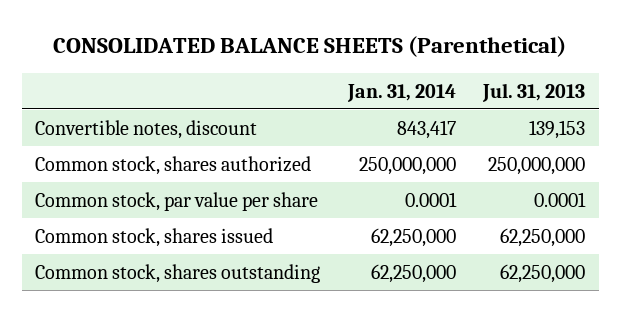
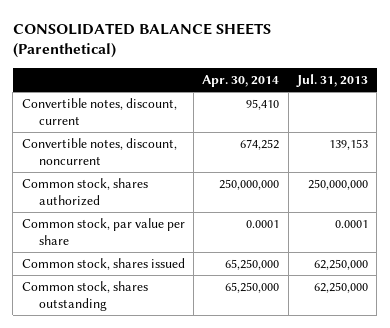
- | Jan. 31, 2014 | Jul. 31, 2013
+ | Apr. 30, 2014 | Jul. 31, 2013
- Convertible notes, discount | 843,417 | 139,153
+ Convertible notes, discount, current | 95,410 |
+ Convertible notes, discount, noncurrent | 674,252 | 139,153

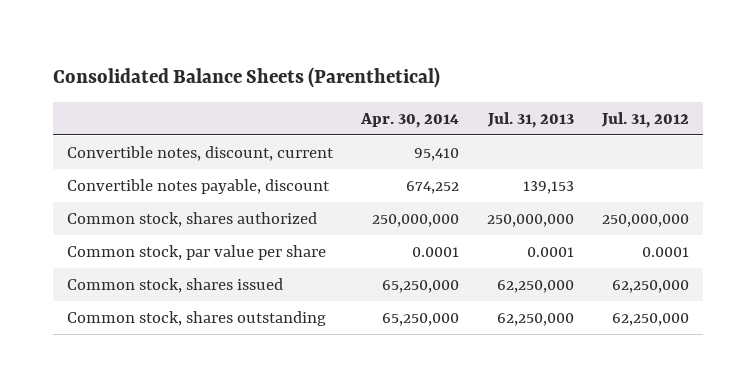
- CONSOLIDATED BALANCE SHEETS (Parenthetical)
+ Consolidated Balance Sheets (Parenthetical)
- | Apr. 30, 2014 | Jul. 31, 2013
+ | Apr. 30, 2014 | Jul. 31, 2013 | Jul. 31, 2012
- Convertible notes, discount, noncurrent | 674,252 | 139,153
+ Convertible notes payable, discount | 674,252 | 139,153 |

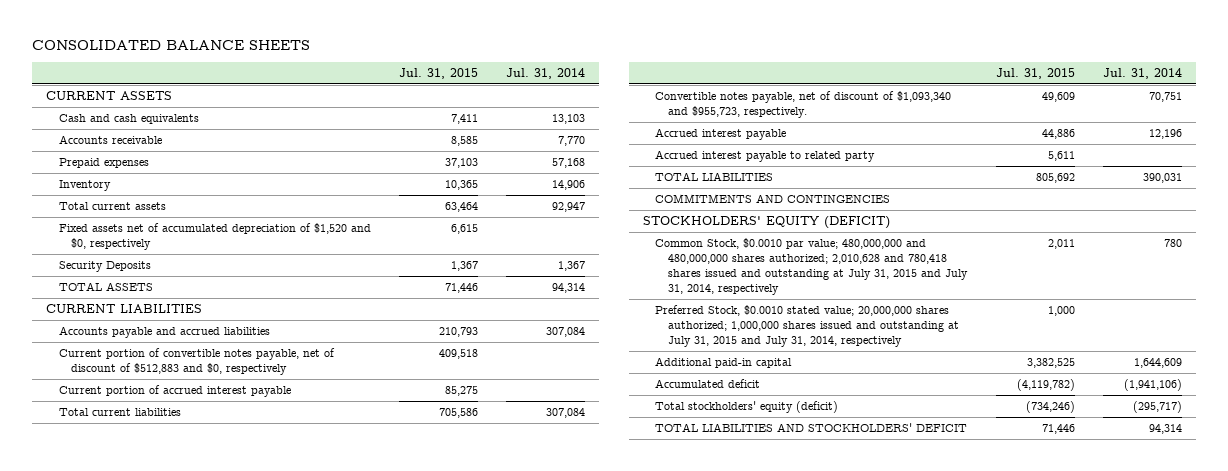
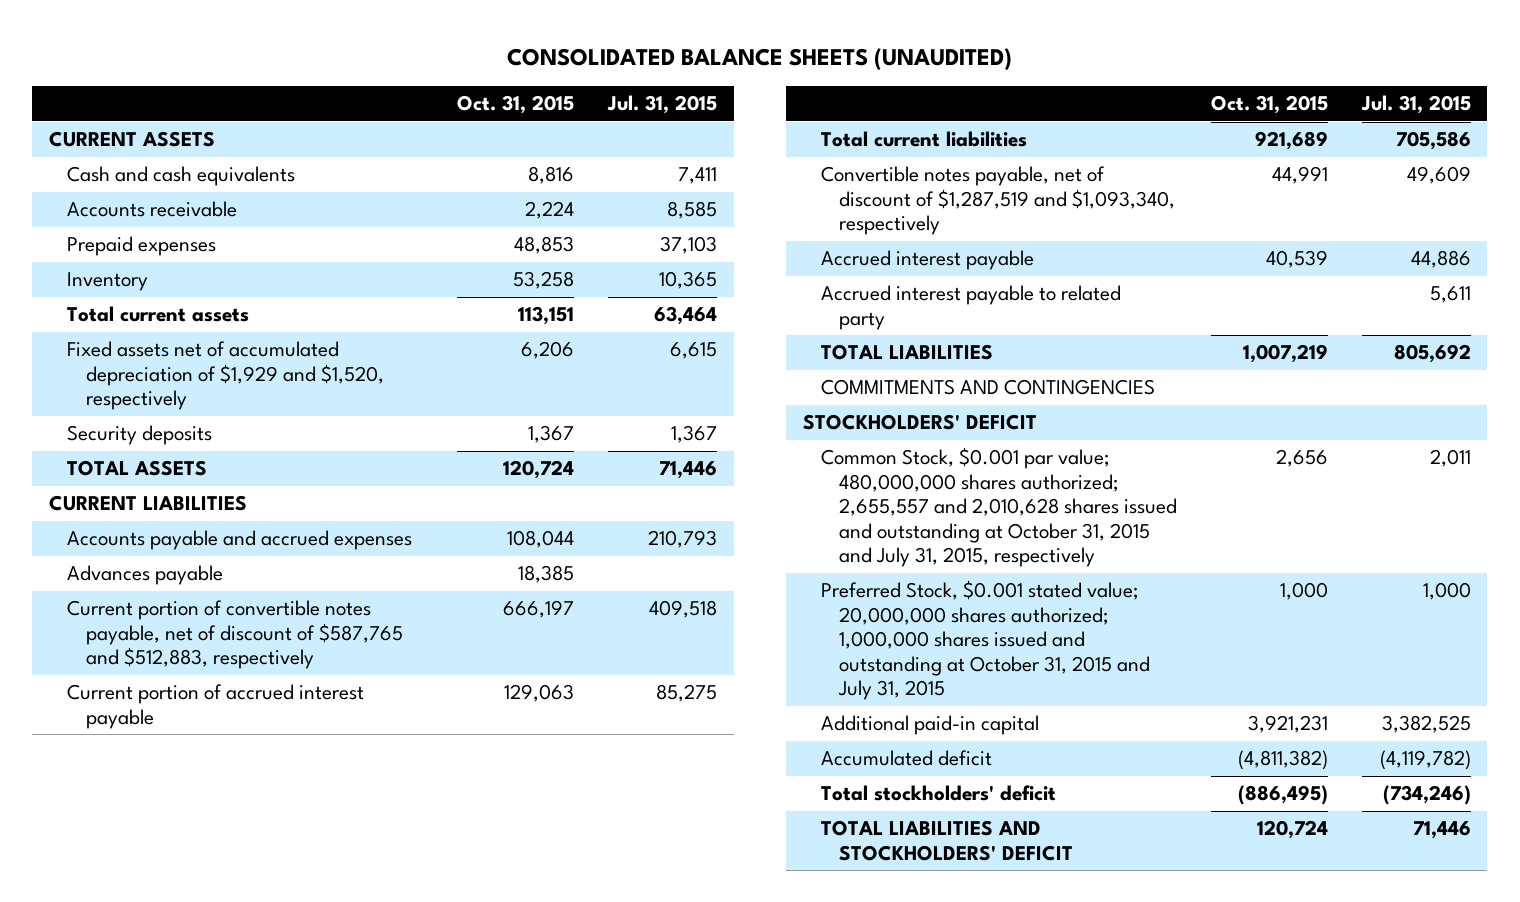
- CONSOLIDATED BALANCE SHEETS
+ CONSOLIDATED BALANCE SHEETS (UNAUDITED)
- | Jul. 31, 2015 | Jul. 31, 2014
+ | Oct. 31, 2015 | Jul. 31, 2015
- Fixed assets net of accumulated depreciation of $1,520 and $0, respectively | 6,615 |
- Security Deposits | 1,367 | 1,367
+ Fixed assets net of accumulated depreciation of $1,929 and $1,520, respectively | 6,206 | 6,615
+ Security deposits | 1,367 | 1,367
- Accounts payable and accrued liabilities | 210,793 | 307,084
- Current portion of convertible notes payable, net of discount of $512,883 and $0, respectively | 409,518 |
+ Accounts payable and accrued expenses | 108,044 | 210,793
+ Advances payable | 18,385 |
+ Current portion of convertible notes payable, net of discount of $587,765 and $512,883, respectively | 666,197 | 409,518
- Convertible notes payable, net of discount of $1,093,340 and $955,723, respectively. | 49,609 | 70,751
+ Convertible notes payable, net of discount of $1,287,519 and $1,093,340, respectively | 44,991 | 49,609
- STOCKHOLDERS' EQUITY (DEFICIT)
- Common Stock, $0.0010 par value; 480,000,000 and 480,000,000 shares authorized; 2,010,628 and 780,418 shares issued and outstanding at July 31, 2015 and July 31, 2014, respectively | 2,011 | 780
- Preferred Stock, $0.0010 stated value; 20,000,000 shares authorized; 1,000,000 shares issued and outstanding at July 31, 2015 and July 31, 2014, respectively | 1,000 |
+ STOCKHOLDERS' DEFICIT
+ Common Stock, $0.001 par value; 480,000,000 shares authorized; 2,655,557 and 2,010,628 shares issued and outstanding at October 31, 2015 and July 31, 2015, respectively | 2,656 | 2,011
+ Preferred Stock, $0.001 stated value; 20,000,000 shares authorized; 1,000,000 shares issued and outstanding at October 31, 2015 and July 31, 2015 | 1,000 | 1,000
- Total stockholders' equity (deficit) | (734,246) | (295,717)
+ Total stockholders' deficit | (886,495) | (734,246)

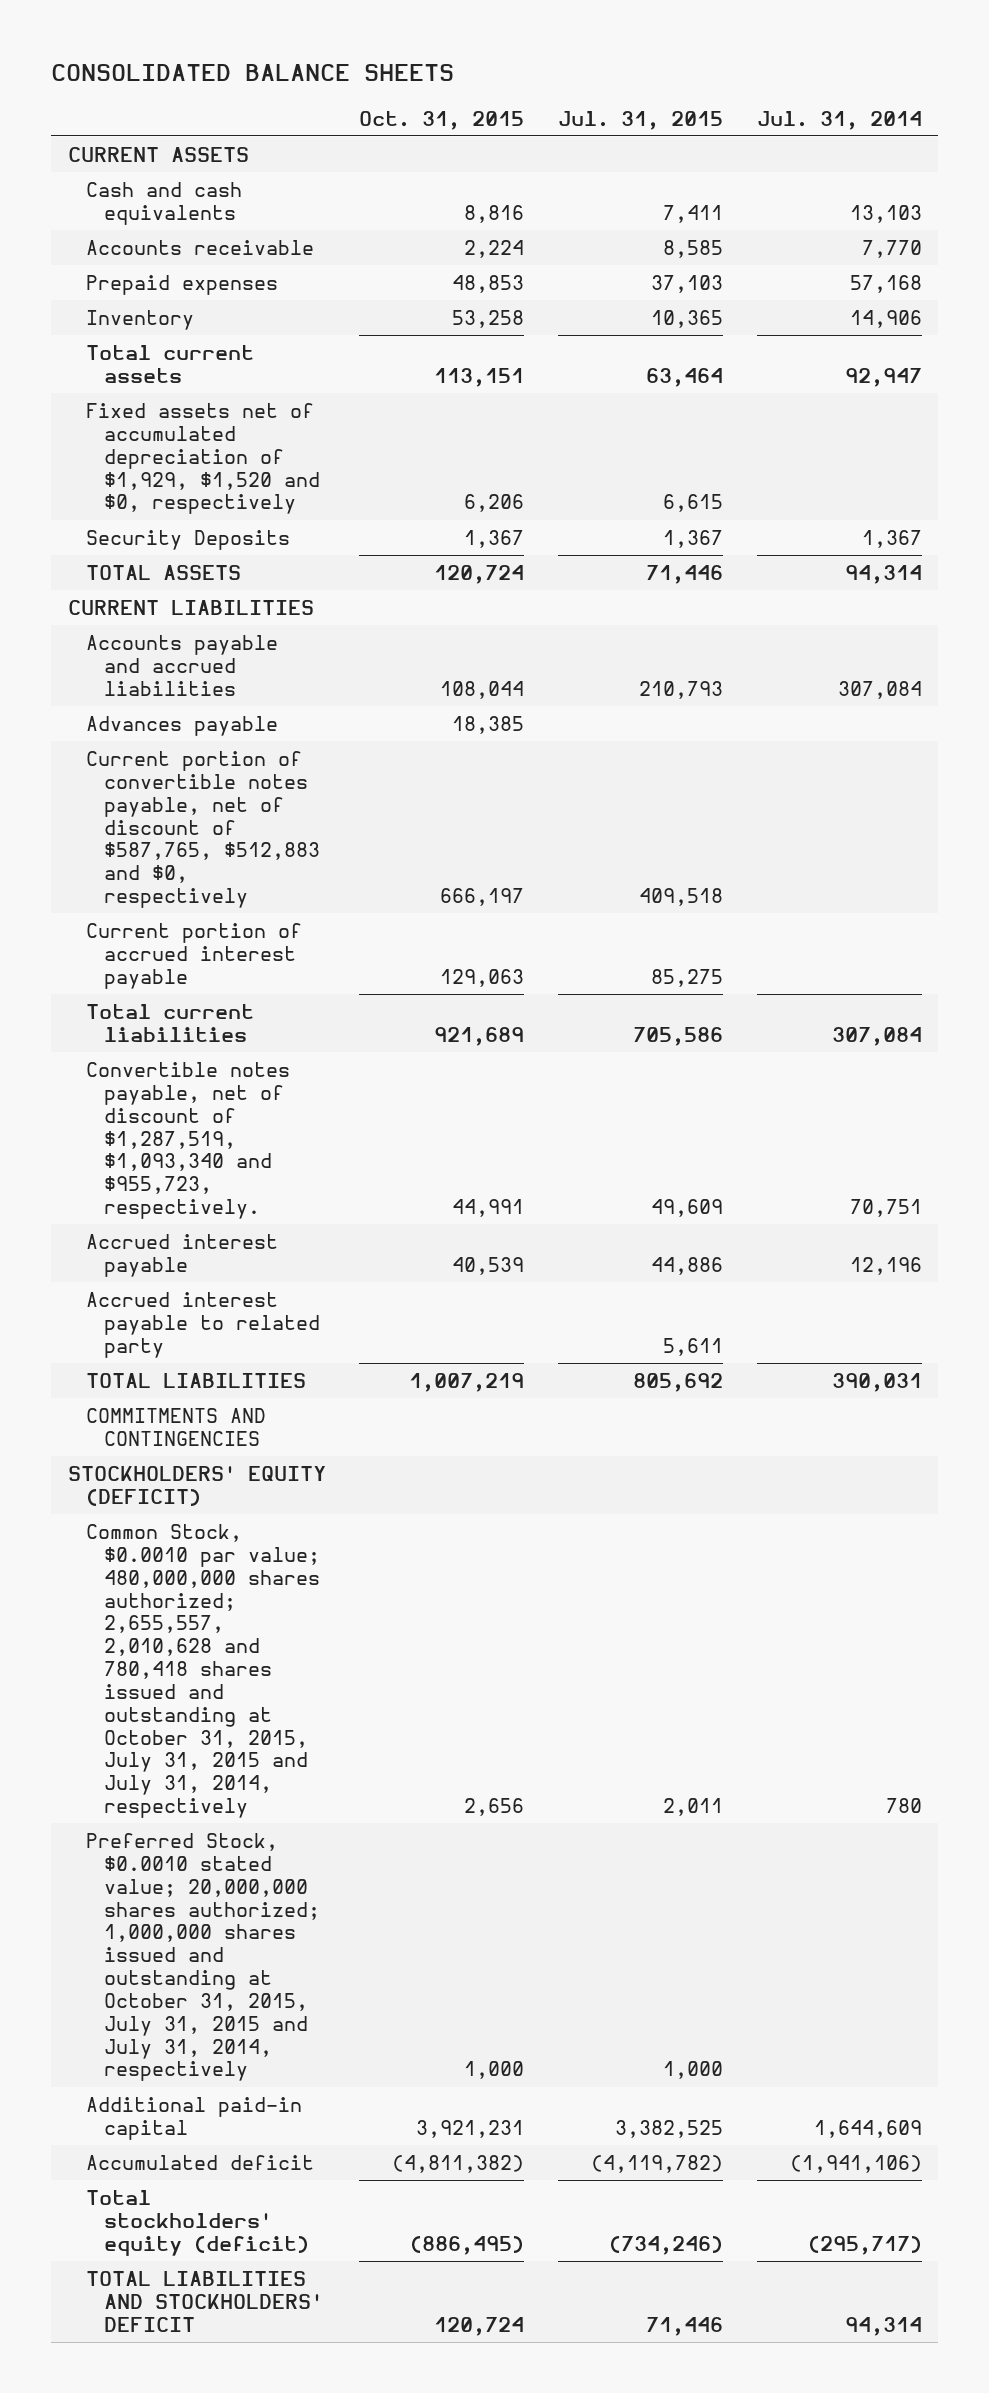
- CONSOLIDATED BALANCE SHEETS (UNAUDITED)
+ CONSOLIDATED BALANCE SHEETS
- | Oct. 31, 2015 | Jul. 31, 2015
+ | Oct. 31, 2015 | Jul. 31, 2015 | Jul. 31, 2014
- Fixed assets net of accumulated depreciation of $1,929 and $1,520, respectively | 6,206 | 6,615
- Security deposits | 1,367 | 1,367
+ Fixed assets net of accumulated depreciation of $1,929, $1,520 and $0, respectively | 6,206 | 6,615 |
+ Security Deposits | 1,367 | 1,367 | 1,367
- Accounts payable and accrued expenses | 108,044 | 210,793
+ Accounts payable and accrued liabilities | 108,044 | 210,793 | 307,084
- Current portion of convertible notes payable, net of discount of $587,765 and $512,883, respectively | 666,197 | 409,518
+ Current portion of convertible notes payable, net of discount of $587,765, $512,883 and $0, respectively | 666,197 | 409,518 |
- Convertible notes payable, net of discount of $1,287,519 and $1,093,340, respectively | 44,991 | 49,609
+ Convertible notes payable, net of discount of $1,287,519, $1,093,340 and $955,723, respectively. | 44,991 | 49,609 | 70,751
- STOCKHOLDERS' DEFICIT
- Common Stock, $0.001 par value; 480,000,000 shares authorized; 2,655,557 and 2,010,628 shares issued and outstanding at October 31, 2015 and July 31, 2015, respectively | 2,656 | 2,011
- Preferred Stock, $0.001 stated value; 20,000,000 shares authorized; 1,000,000 shares issued and outstanding at October 31, 2015 and July 31, 2015 | 1,000 | 1,000
+ STOCKHOLDERS' EQUITY (DEFICIT)
+ Common Stock, $0.0010 par value; 480,000,000 shares authorized; 2,655,557, 2,010,628 and 780,418 shares issued and outstanding at October 31, 2015, July 31, 2015 and July 31, 2014, respectively | 2,656 | 2,011 | 780
+ Preferred Stock, $0.0010 stated value; 20,000,000 shares authorized; 1,000,000 shares issued and outstanding at October 31, 2015, July 31, 2015 and July 31, 2014, respectively | 1,000 | 1,000 |
- Total stockholders' deficit | (886,495) | (734,246)
+ Total stockholders' equity (deficit) | (886,495) | (734,246) | (295,717)

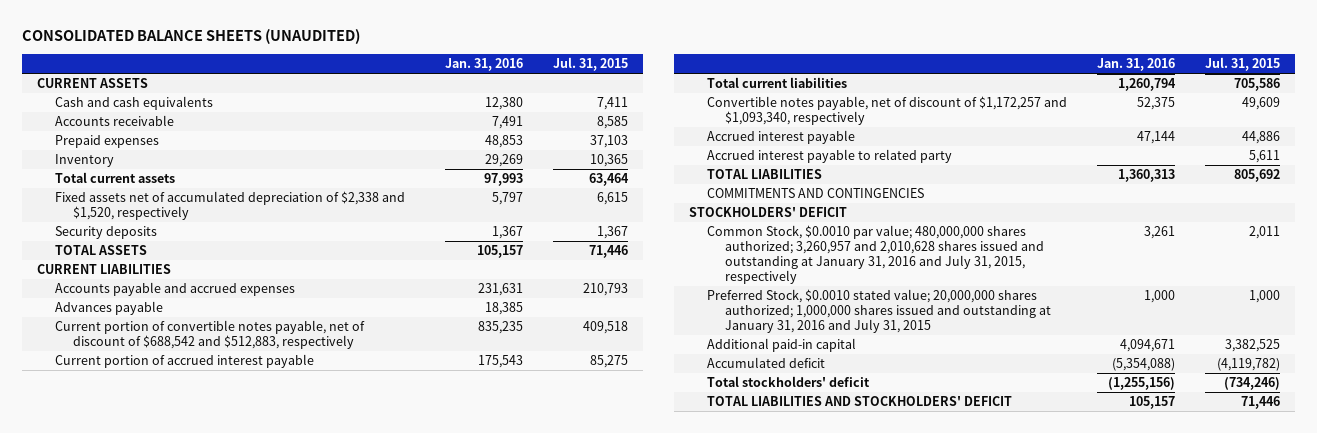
- CONSOLIDATED BALANCE SHEETS
+ CONSOLIDATED BALANCE SHEETS (UNAUDITED)
- | Oct. 31, 2015 | Jul. 31, 2015 | Jul. 31, 2014
+ | Jan. 31, 2016 | Jul. 31, 2015
- Fixed assets net of accumulated depreciation of $1,929, $1,520 and $0, respectively | 6,206 | 6,615 |
- Security Deposits | 1,367 | 1,367 | 1,367
+ Fixed assets net of accumulated depreciation of $2,338 and $1,520, respectively | 5,797 | 6,615
+ Security deposits | 1,367 | 1,367
- Accounts payable and accrued liabilities | 108,044 | 210,793 | 307,084
+ Accounts payable and accrued expenses | 231,631 | 210,793
- Current portion of convertible notes payable, net of discount of $587,765, $512,883 and $0, respectively | 666,197 | 409,518 |
+ Current portion of convertible notes payable, net of discount of $688,542 and $512,883, respectively | 835,235 | 409,518
- Convertible notes payable, net of discount of $1,287,519, $1,093,340 and $955,723, respectively. | 44,991 | 49,609 | 70,751
+ Convertible notes payable, net of discount of $1,172,257 and $1,093,340, respectively | 52,375 | 49,609
- STOCKHOLDERS' EQUITY (DEFICIT)
- Common Stock, $0.0010 par value; 480,000,000 shares authorized; 2,655,557, 2,010,628 and 780,418 shares issued and outstanding at October 31, 2015, July 31, 2015 and July 31, 2014, respectively | 2,656 | 2,011 | 780
- Preferred Stock, $0.0010 stated value; 20,000,000 shares authorized; 1,000,000 shares issued and outstanding at October 31, 2015, July 31, 2015 and July 31, 2014, respectively | 1,000 | 1,000 |
+ STOCKHOLDERS' DEFICIT
+ Common Stock, $0.0010 par value; 480,000,000 shares authorized; 3,260,957 and 2,010,628 shares issued and outstanding at January 31, 2016 and July 31, 2015, respectively | 3,261 | 2,011
+ Preferred Stock, $0.0010 stated value; 20,000,000 shares authorized; 1,000,000 shares issued and outstanding at January 31, 2016 and July 31, 2015 | 1,000 | 1,000
- Total stockholders' equity (deficit) | (886,495) | (734,246) | (295,717)
+ Total stockholders' deficit | (1,255,156) | (734,246)

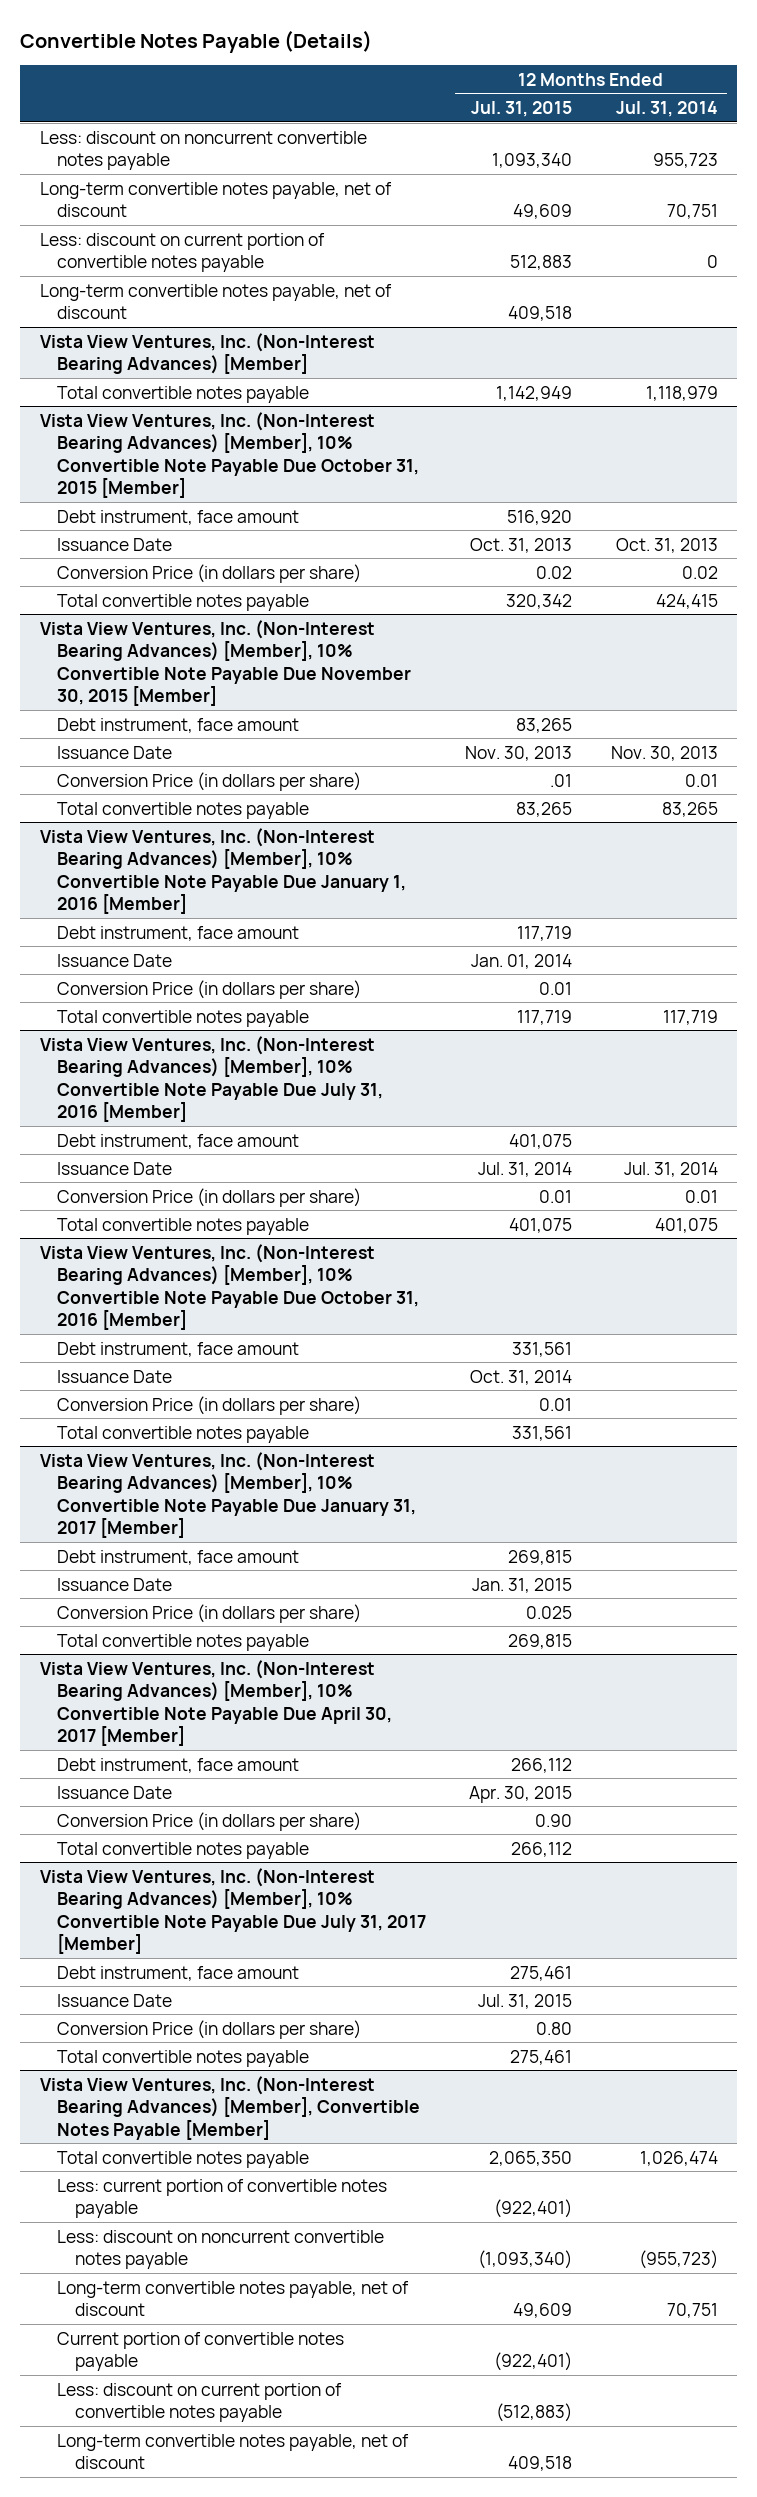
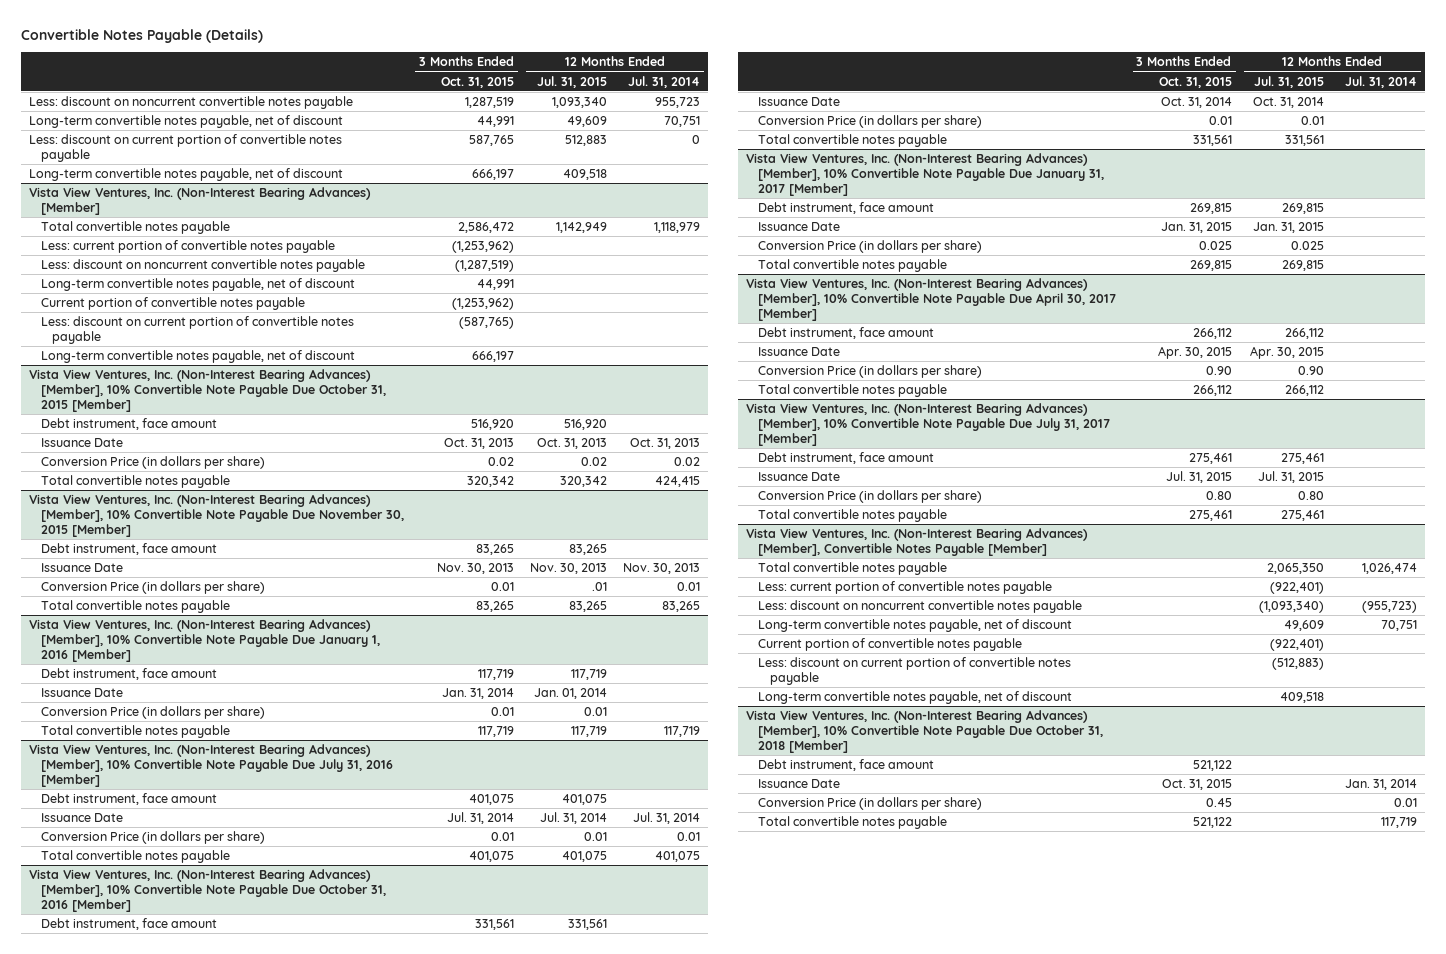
- | 12 Months Ended Jul. 31, 2015 | 12 Months Ended Jul. 31, 2014
+ | 3 Months Ended Oct. 31, 2015 | 12 Months Ended Jul. 31, 2015 | 12 Months Ended Jul. 31, 2014
@ Vista View Ventures, Inc. (Non-Interest Bearing Advances) [Member]
+ Less: current portion of convertible notes payable | (1,253,962) | |
+ Less: discount on noncurrent convertible notes payable | (1,287,519) | |
+ Long-term convertible notes payable, net of discount | 44,991 | |
+ Current portion of convertible notes payable | (1,253,962) | |
+ Less: discount on current portion of convertible notes payable | (587,765) | |
+ Long-term convertible notes payable, net of discount | 666,197 | |
+ Vista View Ventures, Inc. (Non-Interest Bearing Advances) [Member], 10% Convertible Note Payable Due October 31, 2018 [Member]
+ Debt instrument, face amount | 521,122 | |
+ Issuance Date | Oct. 31, 2015 | | Jan. 31, 2014
+ Conversion Price (in dollars per share) | 0.45 | | 0.01
+ Total convertible notes payable | 521,122 | | 117,719

